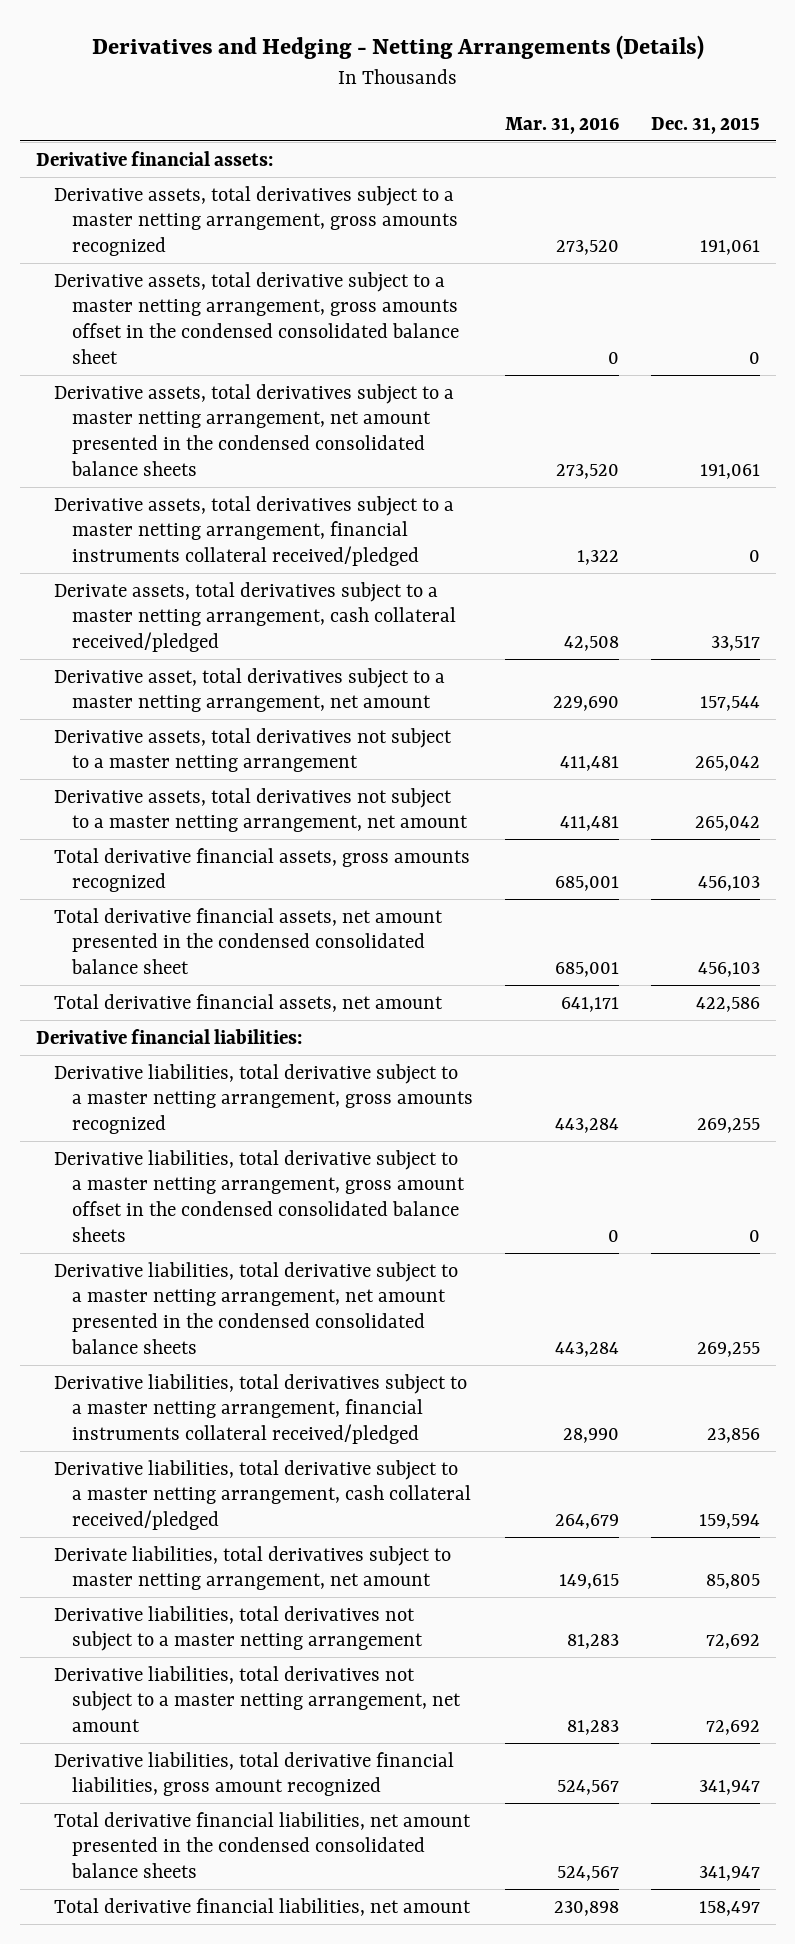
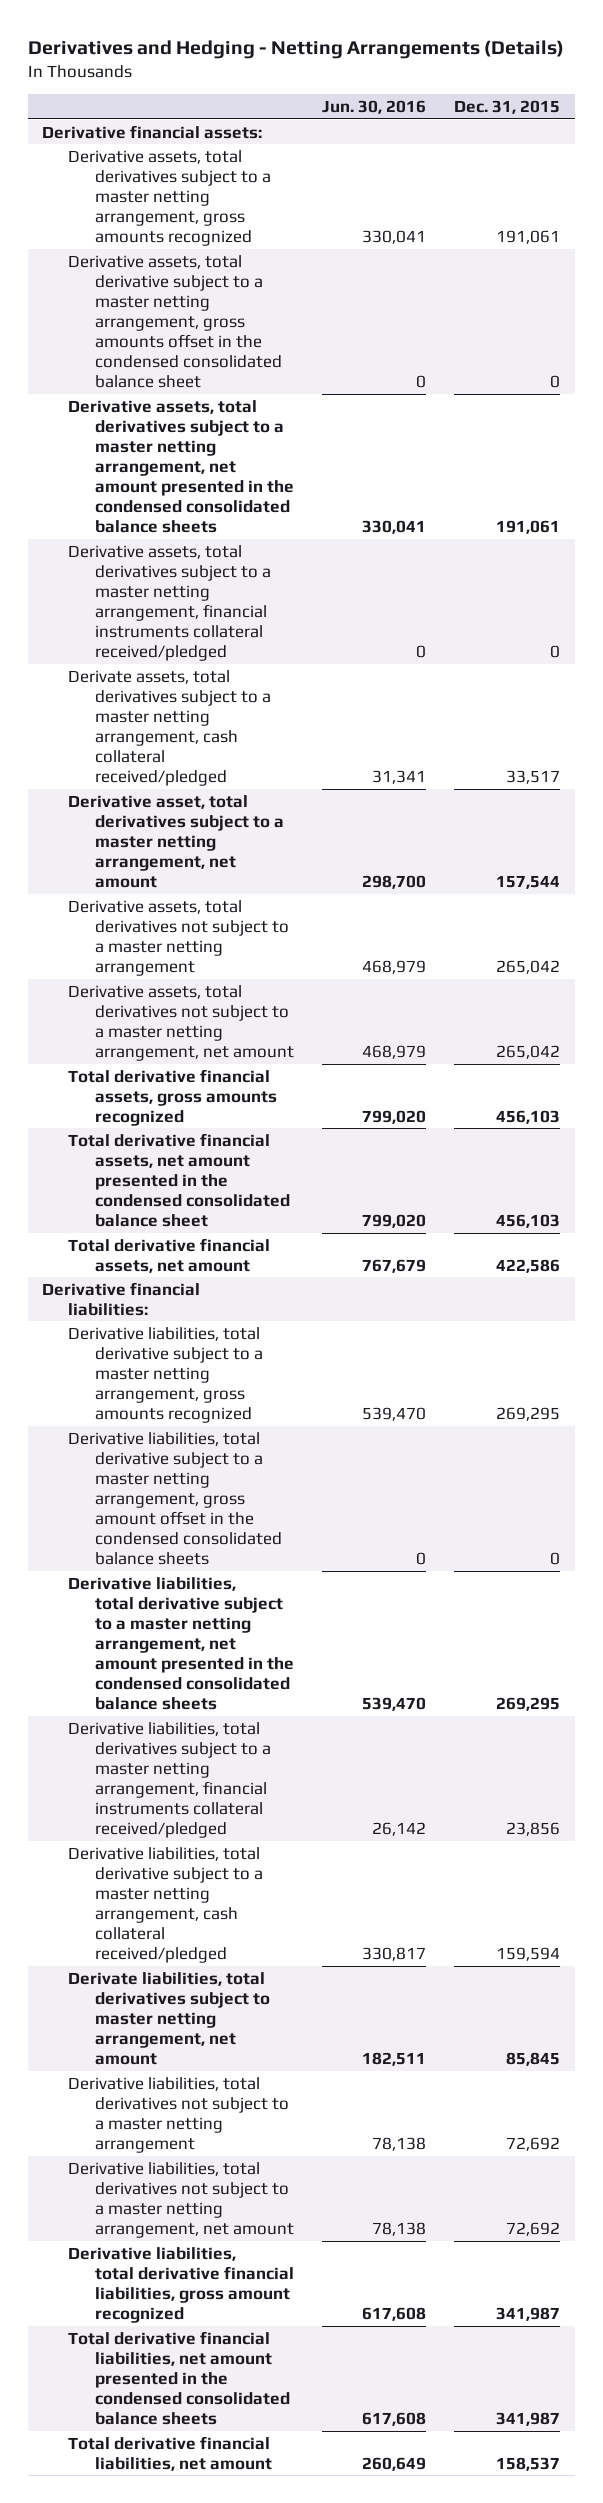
- | Mar. 31, 2016 | Dec. 31, 2015
+ | Jun. 30, 2016 | Dec. 31, 2015
- Derivative liabilities, total derivative subject to a master netting arrangement, gross amounts recognized | 443,284 | 269,255
+ Derivative liabilities, total derivative subject to a master netting arrangement, gross amounts recognized | 539,470 | 269,295
- Derivative liabilities, total derivative subject to a master netting arrangement, net amount presented in the condensed consolidated balance sheets | 443,284 | 269,255
+ Derivative liabilities, total derivative subject to a master netting arrangement, net amount presented in the condensed consolidated balance sheets | 539,470 | 269,295
- Derivate liabilities, total derivatives subject to master netting arrangement, net amount | 149,615 | 85,805
+ Derivate liabilities, total derivatives subject to master netting arrangement, net amount | 182,511 | 85,845
- Derivative liabilities, total derivative financial liabilities, gross amount recognized | 524,567 | 341,947
- Total derivative financial liabilities, net amount presented in the condensed consolidated balance sheets | 524,567 | 341,947
- Total derivative financial liabilities, net amount | 230,898 | 158,497
+ Derivative liabilities, total derivative financial liabilities, gross amount recognized | 617,608 | 341,987
+ Total derivative financial liabilities, net amount presented in the condensed consolidated balance sheets | 617,608 | 341,987
+ Total derivative financial liabilities, net amount | 260,649 | 158,537

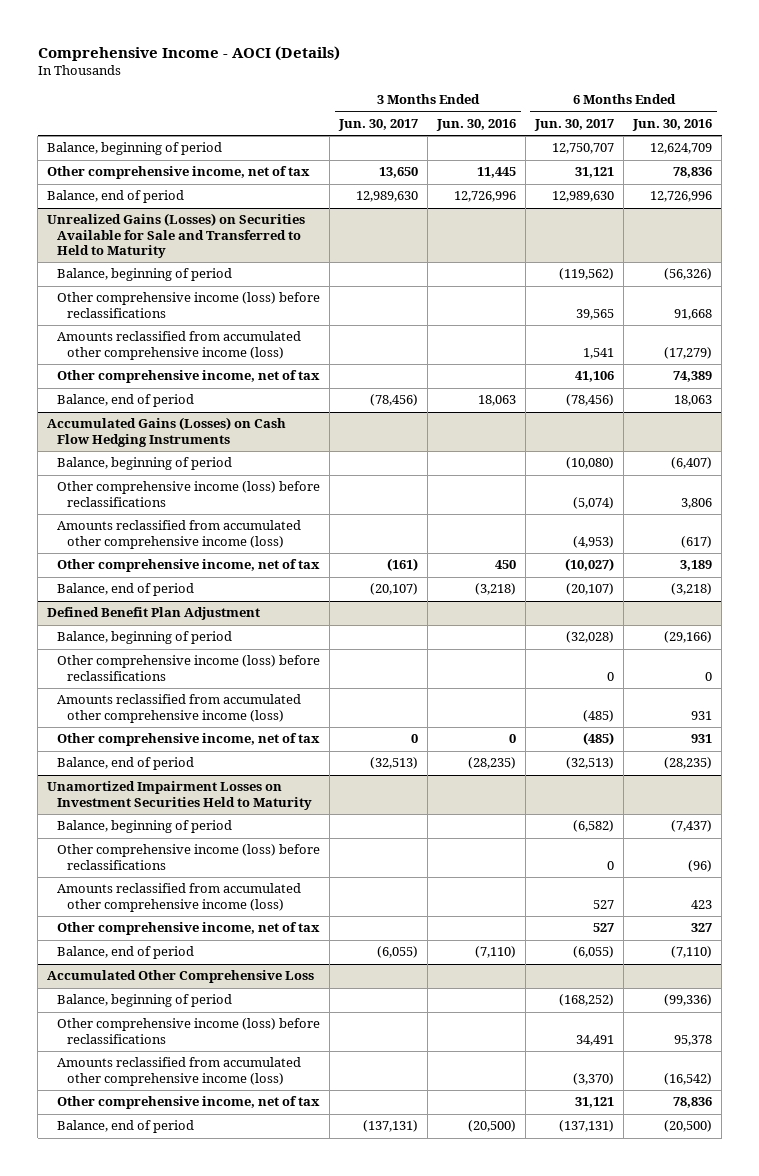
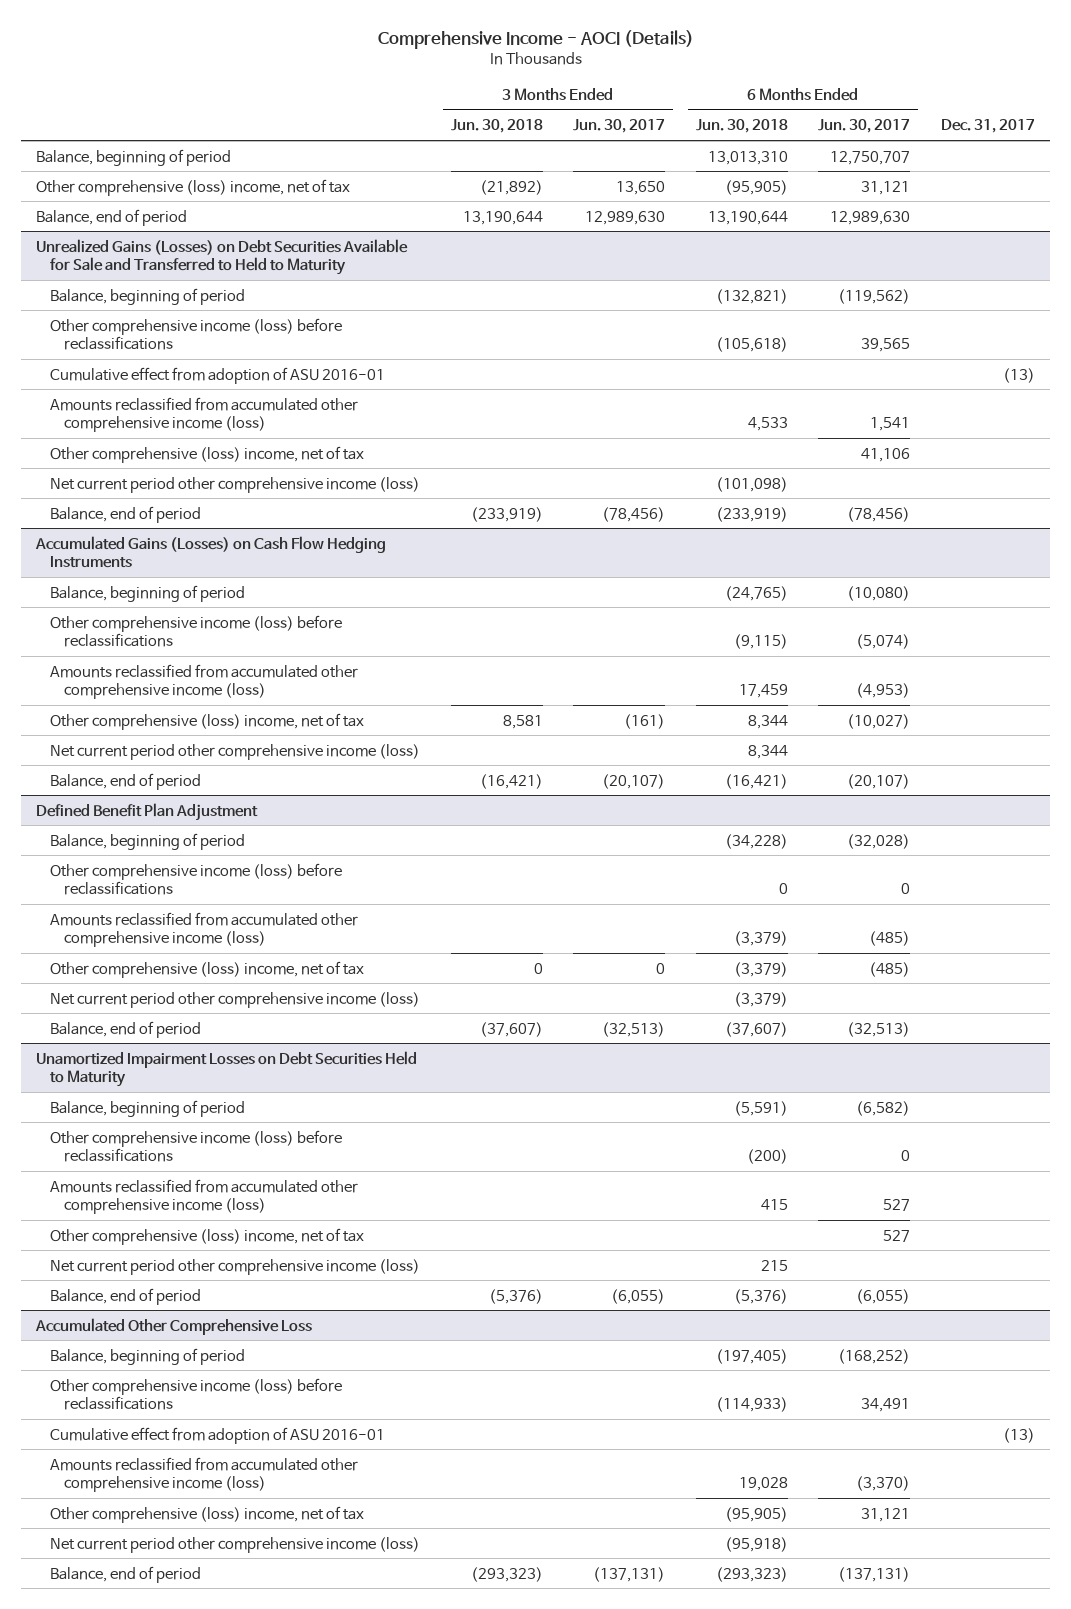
- | 3 Months Ended Jun. 30, 2017 | 3 Months Ended Jun. 30, 2016 | 6 Months Ended Jun. 30, 2017 | 6 Months Ended Jun. 30, 2016
+ | 3 Months Ended Jun. 30, 2018 | 3 Months Ended Jun. 30, 2017 | 6 Months Ended Jun. 30, 2018 | 6 Months Ended Jun. 30, 2017 | Dec. 31, 2017
- Other comprehensive income, net of tax | 13,650 | 11,445 | 31,121 | 78,836
+ Other comprehensive (loss) income, net of tax | (21,892) | 13,650 | (95,905) | 31,121 |
- Unrealized Gains (Losses) on Securities Available for Sale and Transferred to Held to Maturity
+ Unrealized Gains (Losses) on Debt Securities Available for Sale and Transferred to Held to Maturity
+ Cumulative effect from adoption of ASU 2016-01 | | | | | (13)
- Other comprehensive income, net of tax | | | 41,106 | 74,389
+ Other comprehensive (loss) income, net of tax | | | | 41,106 |
+ Net current period other comprehensive income (loss) | | | (101,098) | |
@ Accumulated Gains (Losses) on Cash Flow Hedging Instruments
- Other comprehensive income, net of tax | (161) | 450 | (10,027) | 3,189
+ Other comprehensive (loss) income, net of tax | 8,581 | (161) | 8,344 | (10,027) |
+ Net current period other comprehensive income (loss) | | | 8,344 | |
@ Defined Benefit Plan Adjustment
- Other comprehensive income, net of tax | 0 | 0 | (485) | 931
+ Other comprehensive (loss) income, net of tax | 0 | 0 | (3,379) | (485) |
+ Net current period other comprehensive income (loss) | | | (3,379) | |
- Unamortized Impairment Losses on Investment Securities Held to Maturity
+ Unamortized Impairment Losses on Debt Securities Held to Maturity
- Other comprehensive income, net of tax | | | 527 | 327
+ Other comprehensive (loss) income, net of tax | | | | 527 |
+ Net current period other comprehensive income (loss) | | | 215 | |
@ Accumulated Other Comprehensive Loss
+ Cumulative effect from adoption of ASU 2016-01 | | | | | (13)
- Other comprehensive income, net of tax | | | 31,121 | 78,836
+ Other comprehensive (loss) income, net of tax | | | (95,905) | 31,121 |
+ Net current period other comprehensive income (loss) | | | (95,918) | |

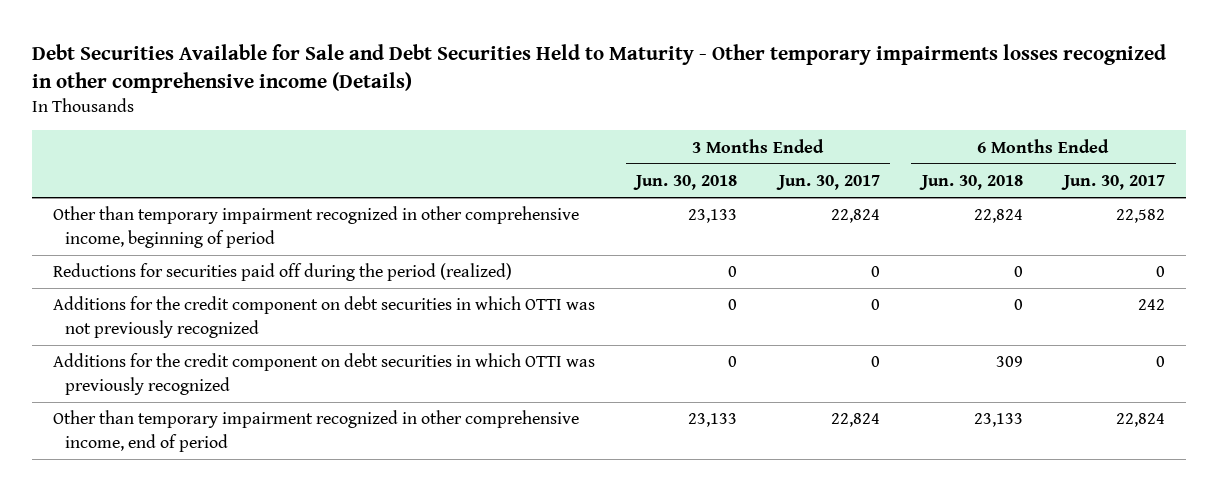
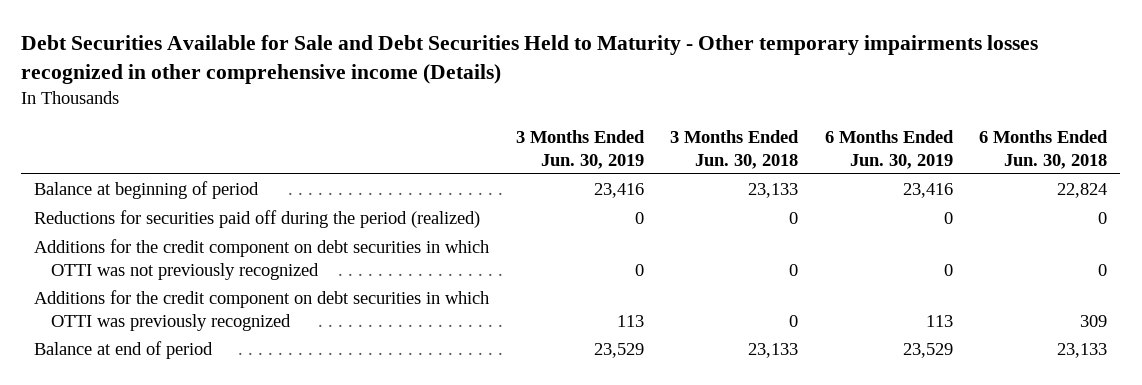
- | 3 Months Ended Jun. 30, 2018 | 3 Months Ended Jun. 30, 2017 | 6 Months Ended Jun. 30, 2018 | 6 Months Ended Jun. 30, 2017
+ | 3 Months Ended Jun. 30, 2019 | 3 Months Ended Jun. 30, 2018 | 6 Months Ended Jun. 30, 2019 | 6 Months Ended Jun. 30, 2018
- Other than temporary impairment recognized in other comprehensive income, beginning of period | 23,133 | 22,824 | 22,824 | 22,582
+ Balance at beginning of period | 23,416 | 23,133 | 23,416 | 22,824
- Other than temporary impairment recognized in other comprehensive income, end of period | 23,133 | 22,824 | 23,133 | 22,824
+ Balance at end of period | 23,529 | 23,133 | 23,529 | 23,133

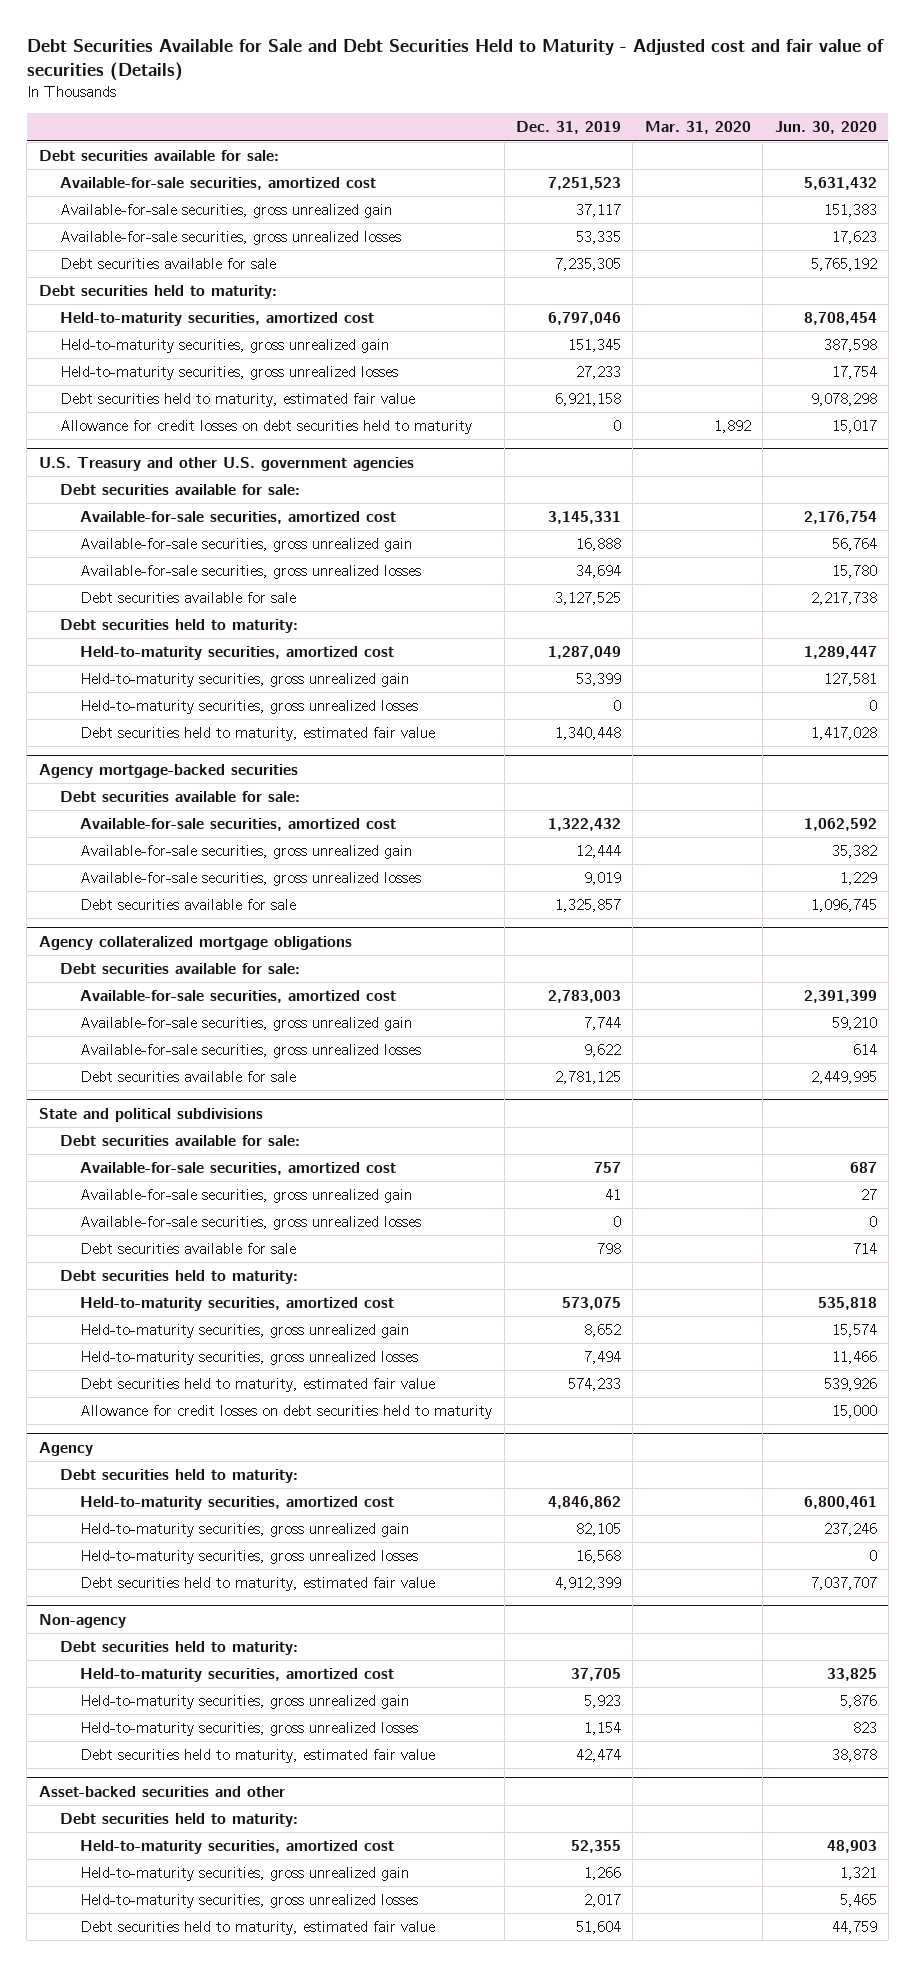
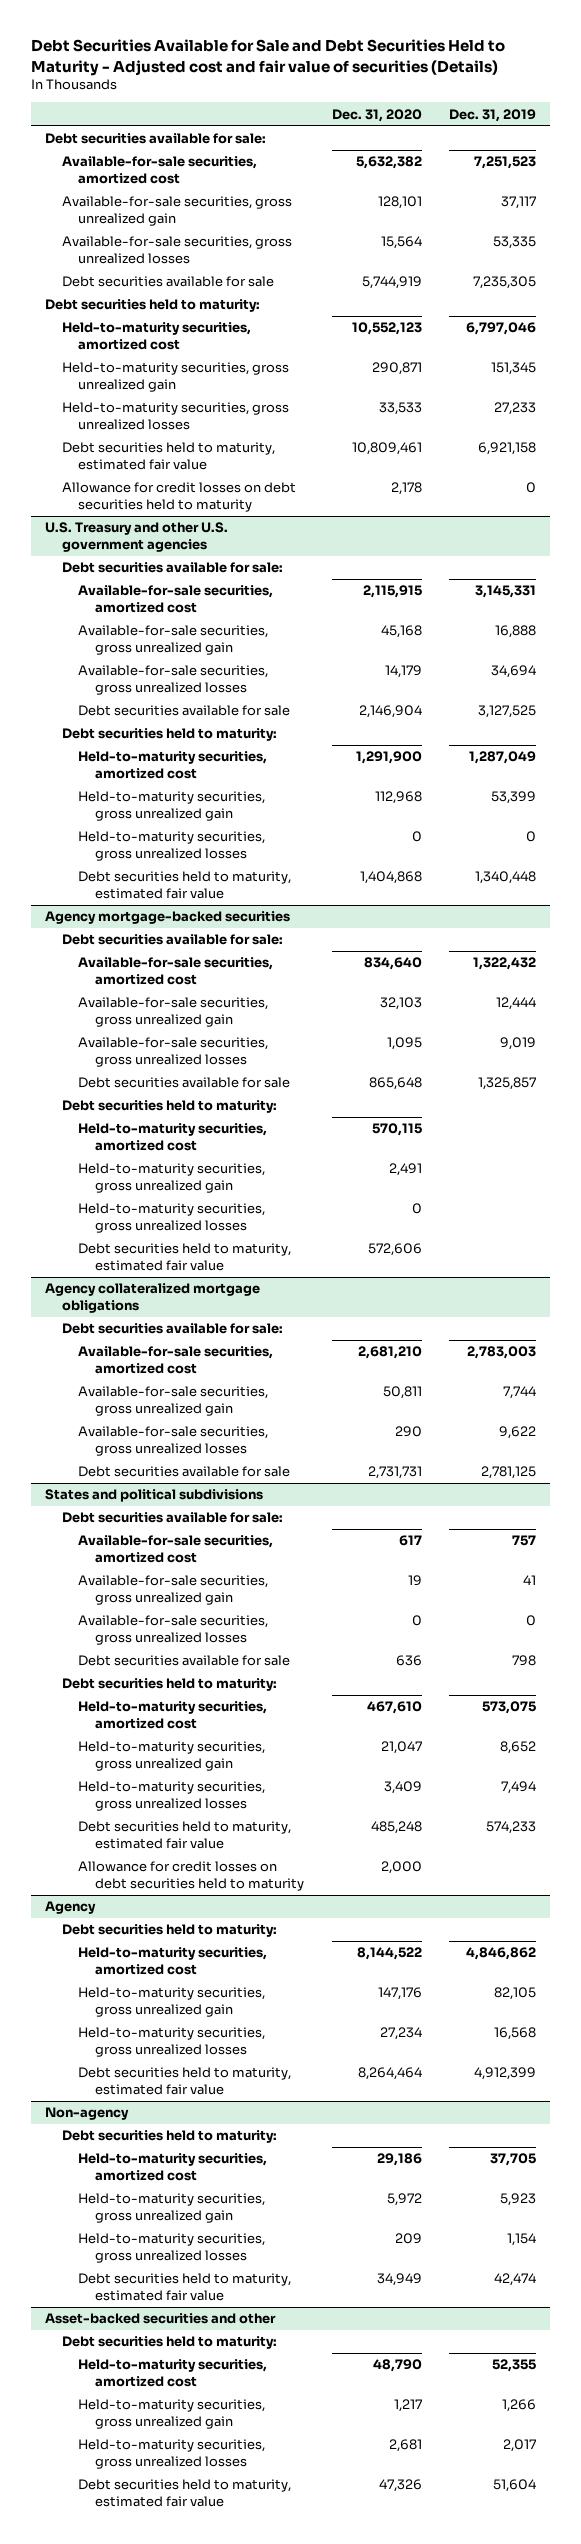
- | Dec. 31, 2019 | Mar. 31, 2020 | Jun. 30, 2020
+ | Dec. 31, 2020 | Dec. 31, 2019
@ Agency mortgage-backed securities
+ Debt securities held to maturity:
+ Held-to-maturity securities, amortized cost | 570,115 |
+ Held-to-maturity securities, gross unrealized gain | 2,491 |
+ Held-to-maturity securities, gross unrealized losses | 0 |
+ Debt securities held to maturity, estimated fair value | 572,606 |
- State and political subdivisions
+ States and political subdivisions

